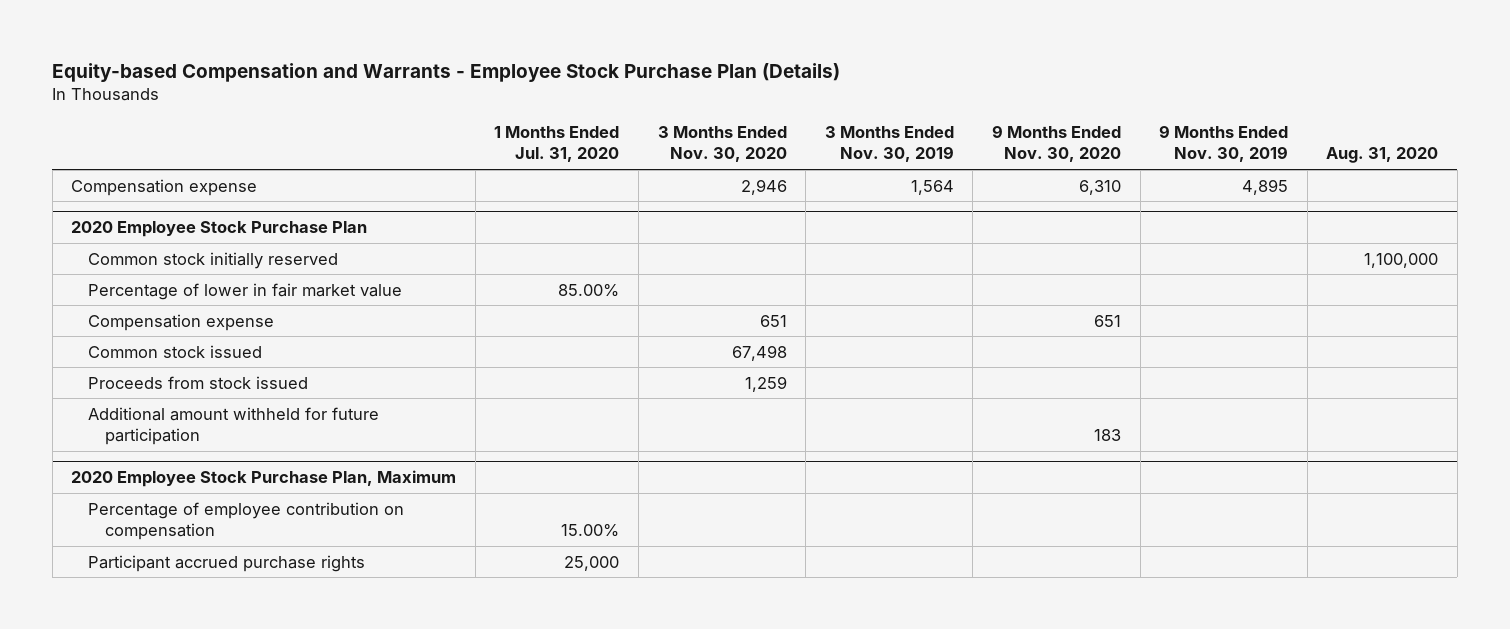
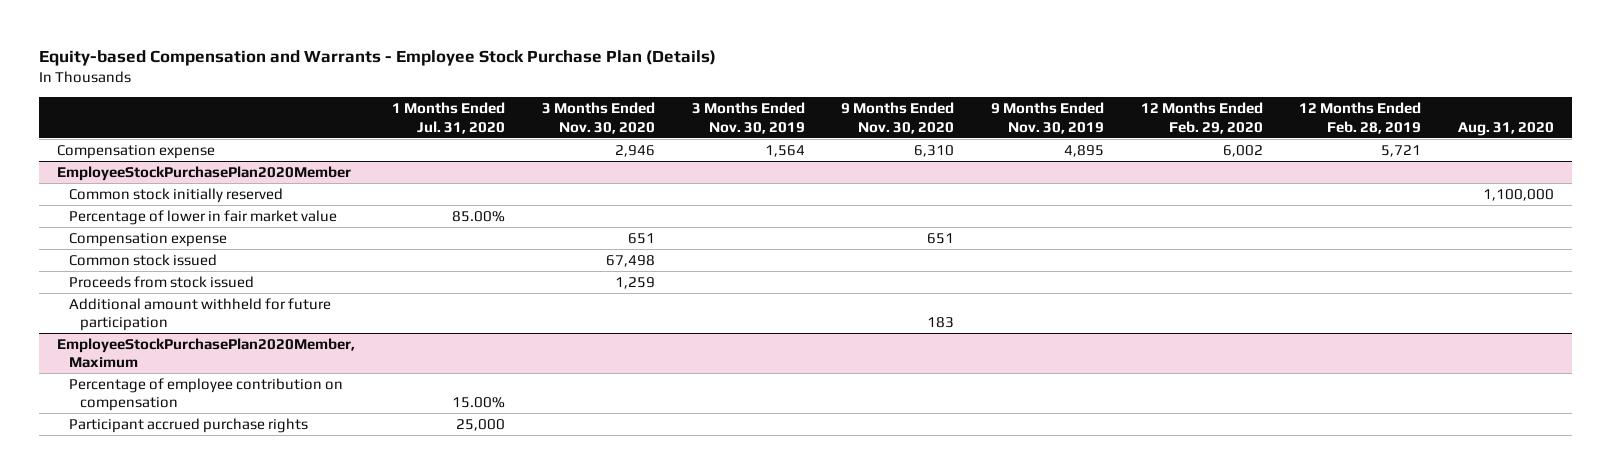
- | 1 Months Ended Jul. 31, 2020 | 3 Months Ended Nov. 30, 2020 | 3 Months Ended Nov. 30, 2019 | 9 Months Ended Nov. 30, 2020 | 9 Months Ended Nov. 30, 2019 | Aug. 31, 2020
+ | 1 Months Ended Jul. 31, 2020 | 3 Months Ended Nov. 30, 2020 | 3 Months Ended Nov. 30, 2019 | 9 Months Ended Nov. 30, 2020 | 9 Months Ended Nov. 30, 2019 | 12 Months Ended Feb. 29, 2020 | 12 Months Ended Feb. 28, 2019 | Aug. 31, 2020
- 2020 Employee Stock Purchase Plan
+ EmployeeStockPurchasePlan2020Member
- 2020 Employee Stock Purchase Plan, Maximum
+ EmployeeStockPurchasePlan2020Member, Maximum

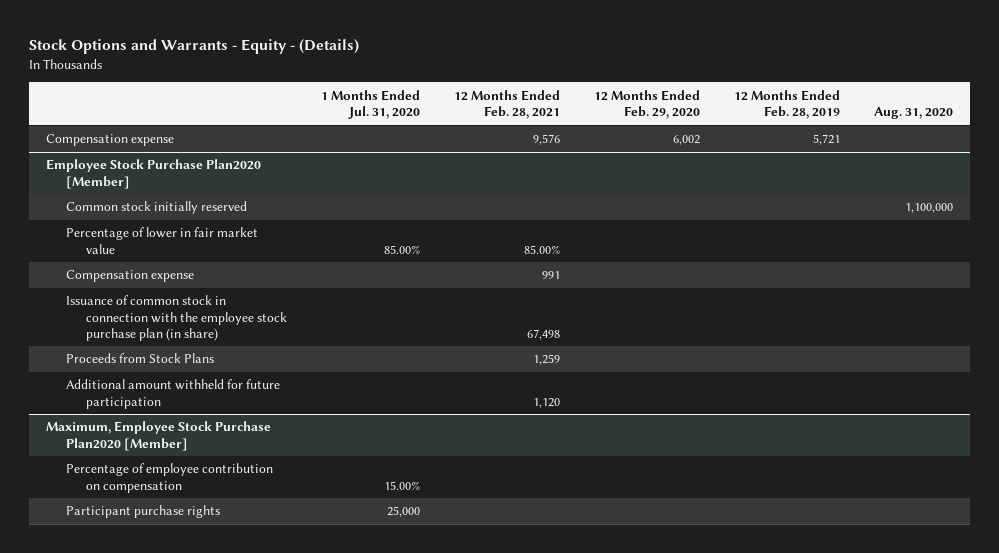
- Equity-based Compensation and Warrants - Employee Stock Purchase Plan (Details)
+ Stock Options and Warrants - Equity - (Details)
- | 1 Months Ended Jul. 31, 2020 | 3 Months Ended Nov. 30, 2020 | 3 Months Ended Nov. 30, 2019 | 9 Months Ended Nov. 30, 2020 | 9 Months Ended Nov. 30, 2019 | 12 Months Ended Feb. 29, 2020 | 12 Months Ended Feb. 28, 2019 | Aug. 31, 2020
+ | 1 Months Ended Jul. 31, 2020 | 12 Months Ended Feb. 28, 2021 | 12 Months Ended Feb. 29, 2020 | 12 Months Ended Feb. 28, 2019 | Aug. 31, 2020
- EmployeeStockPurchasePlan2020Member
+ Employee Stock Purchase Plan2020 [Member]
- Common stock issued | | 67,498 | | | | | |
- Proceeds from stock issued | | 1,259 | | | | | |
+ Issuance of common stock in connection with the employee stock purchase plan (in share) | | 67,498 | | |
+ Proceeds from Stock Plans | | 1,259 | | |
- EmployeeStockPurchasePlan2020Member, Maximum
+ Maximum, Employee Stock Purchase Plan2020 [Member]
- Participant accrued purchase rights | 25,000 | | | | | | |
+ Participant purchase rights | 25,000 | | | |

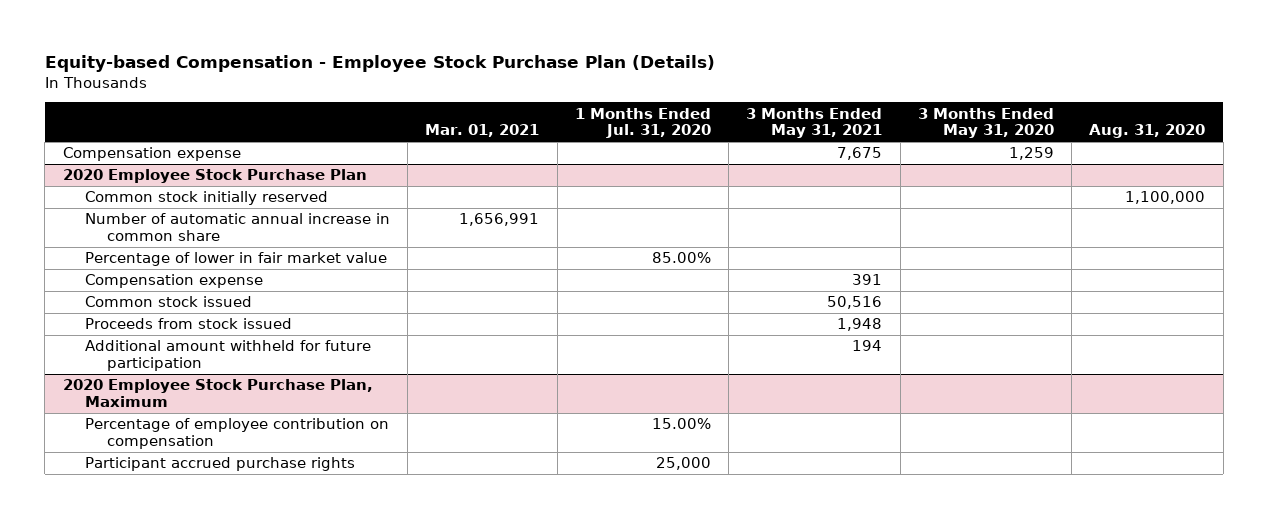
- Stock Options and Warrants - Equity - (Details)
+ Equity-based Compensation - Employee Stock Purchase Plan (Details)
- | 1 Months Ended Jul. 31, 2020 | 12 Months Ended Feb. 28, 2021 | 12 Months Ended Feb. 29, 2020 | 12 Months Ended Feb. 28, 2019 | Aug. 31, 2020
+ | Mar. 01, 2021 | 1 Months Ended Jul. 31, 2020 | 3 Months Ended May 31, 2021 | 3 Months Ended May 31, 2020 | Aug. 31, 2020
- Employee Stock Purchase Plan2020 [Member]
+ 2020 Employee Stock Purchase Plan
+ Number of automatic annual increase in common share | 1,656,991 | | | |
- Issuance of common stock in connection with the employee stock purchase plan (in share) | | 67,498 | | |
- Proceeds from Stock Plans | | 1,259 | | |
+ Common stock issued | | | 50,516 | |
+ Proceeds from stock issued | | | 1,948 | |
- Maximum, Employee Stock Purchase Plan2020 [Member]
+ 2020 Employee Stock Purchase Plan, Maximum
- Participant purchase rights | 25,000 | | | |
+ Participant accrued purchase rights | | 25,000 | | |

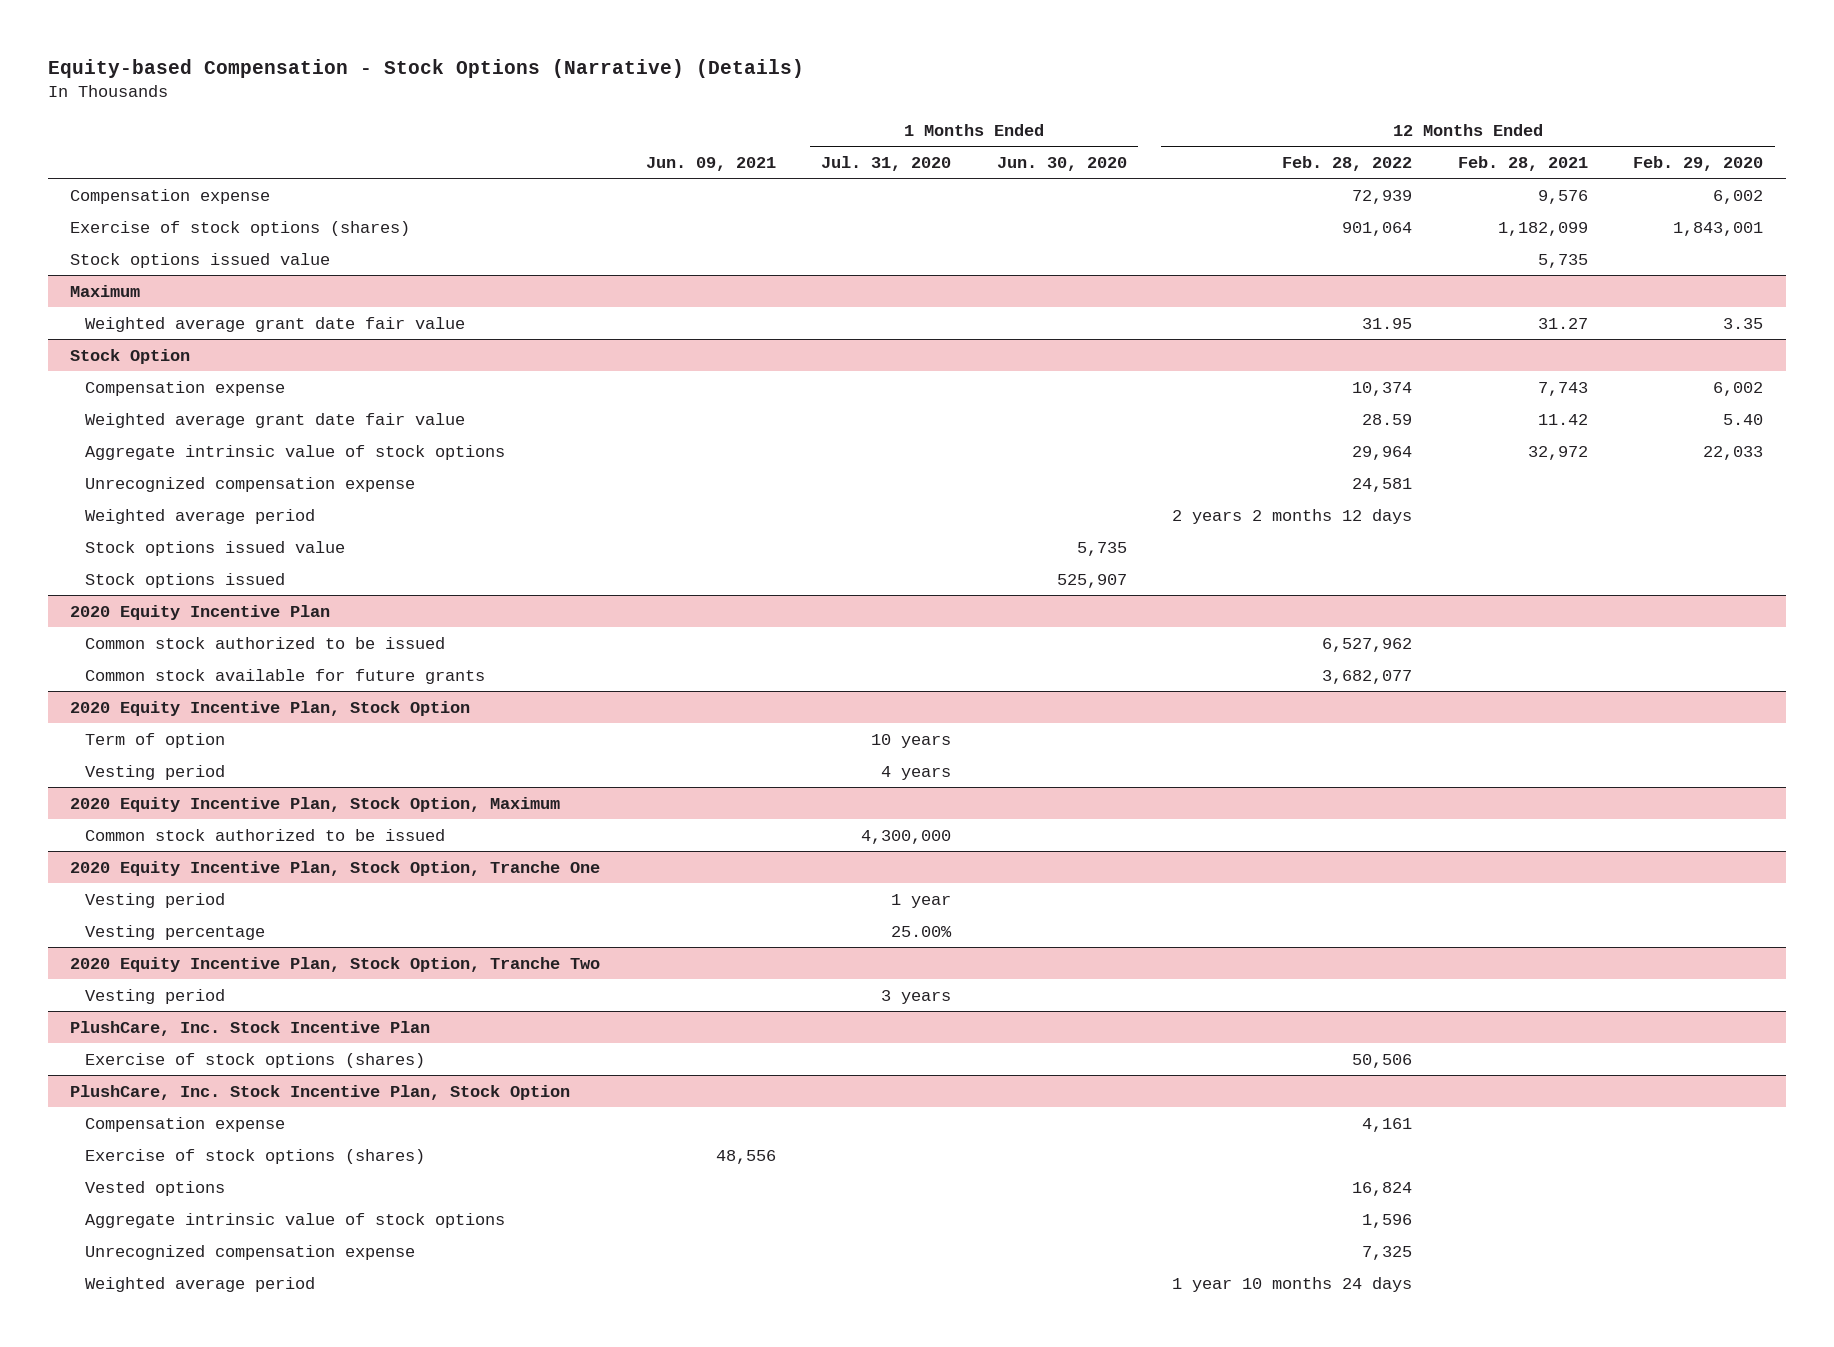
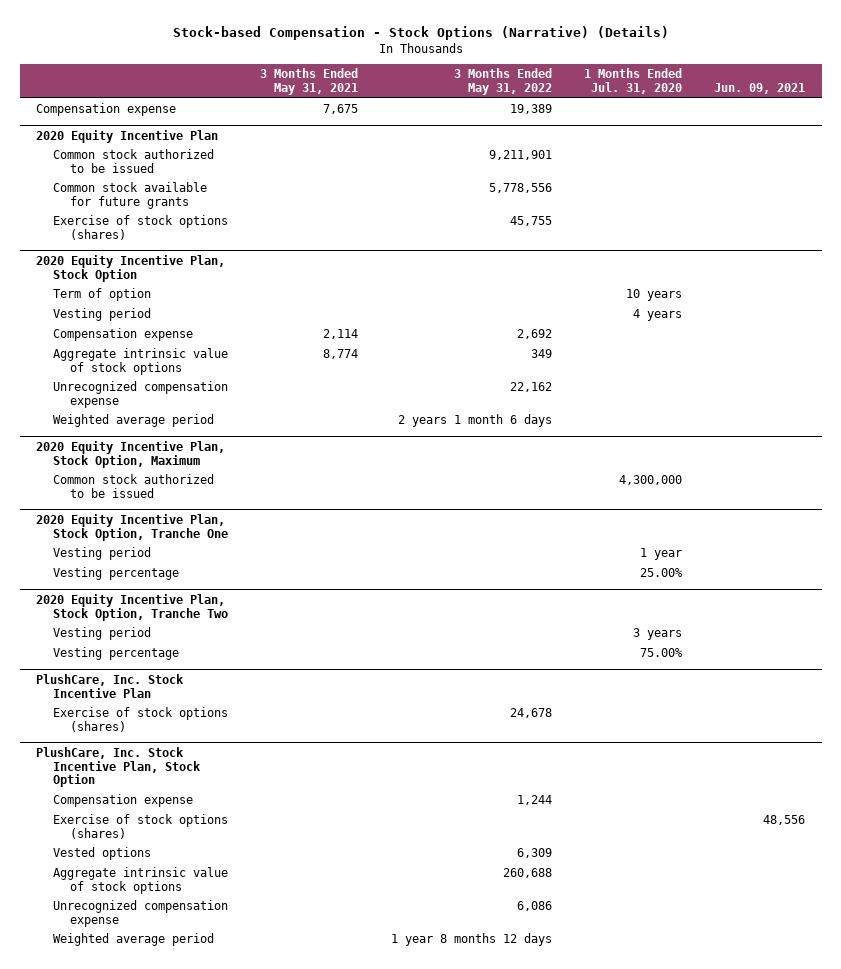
- Equity-based Compensation - Stock Options (Narrative) (Details)
+ Stock-based Compensation - Stock Options (Narrative) (Details)
- | Jun. 09, 2021 | 1 Months Ended Jul. 31, 2020 | 1 Months Ended Jun. 30, 2020 | 12 Months Ended Feb. 28, 2022 | 12 Months Ended Feb. 28, 2021 | 12 Months Ended Feb. 29, 2020
+ | 3 Months Ended May 31, 2021 | 3 Months Ended May 31, 2022 | 1 Months Ended Jul. 31, 2020 | Jun. 09, 2021
- Exercise of stock options (shares) | | | | 901,064 | 1,182,099 | 1,843,001
- Stock options issued value | | | | | 5,735 |
- Maximum
- Weighted average grant date fair value | | | | 31.95 | 31.27 | 3.35
- Stock Option
- Compensation expense | | | | 10,374 | 7,743 | 6,002
- Weighted average grant date fair value | | | | 28.59 | 11.42 | 5.40
- Aggregate intrinsic value of stock options | | | | 29,964 | 32,972 | 22,033
- Unrecognized compensation expense | | | | 24,581 | |
- Weighted average period | | | | 2 years 2 months 12 days | |
- Stock options issued value | | | 5,735 | | |
- Stock options issued | | | 525,907 | | |
@ 2020 Equity Incentive Plan
+ Exercise of stock options (shares) | | 45,755 | |
@ 2020 Equity Incentive Plan, Stock Option
+ Compensation expense | 2,114 | 2,692 | |
+ Aggregate intrinsic value of stock options | 8,774 | 349 | |
+ Unrecognized compensation expense | | 22,162 | |
+ Weighted average period | | 2 years 1 month 6 days | |
@ 2020 Equity Incentive Plan, Stock Option, Tranche Two
+ Vesting percentage | | | 75.00% |

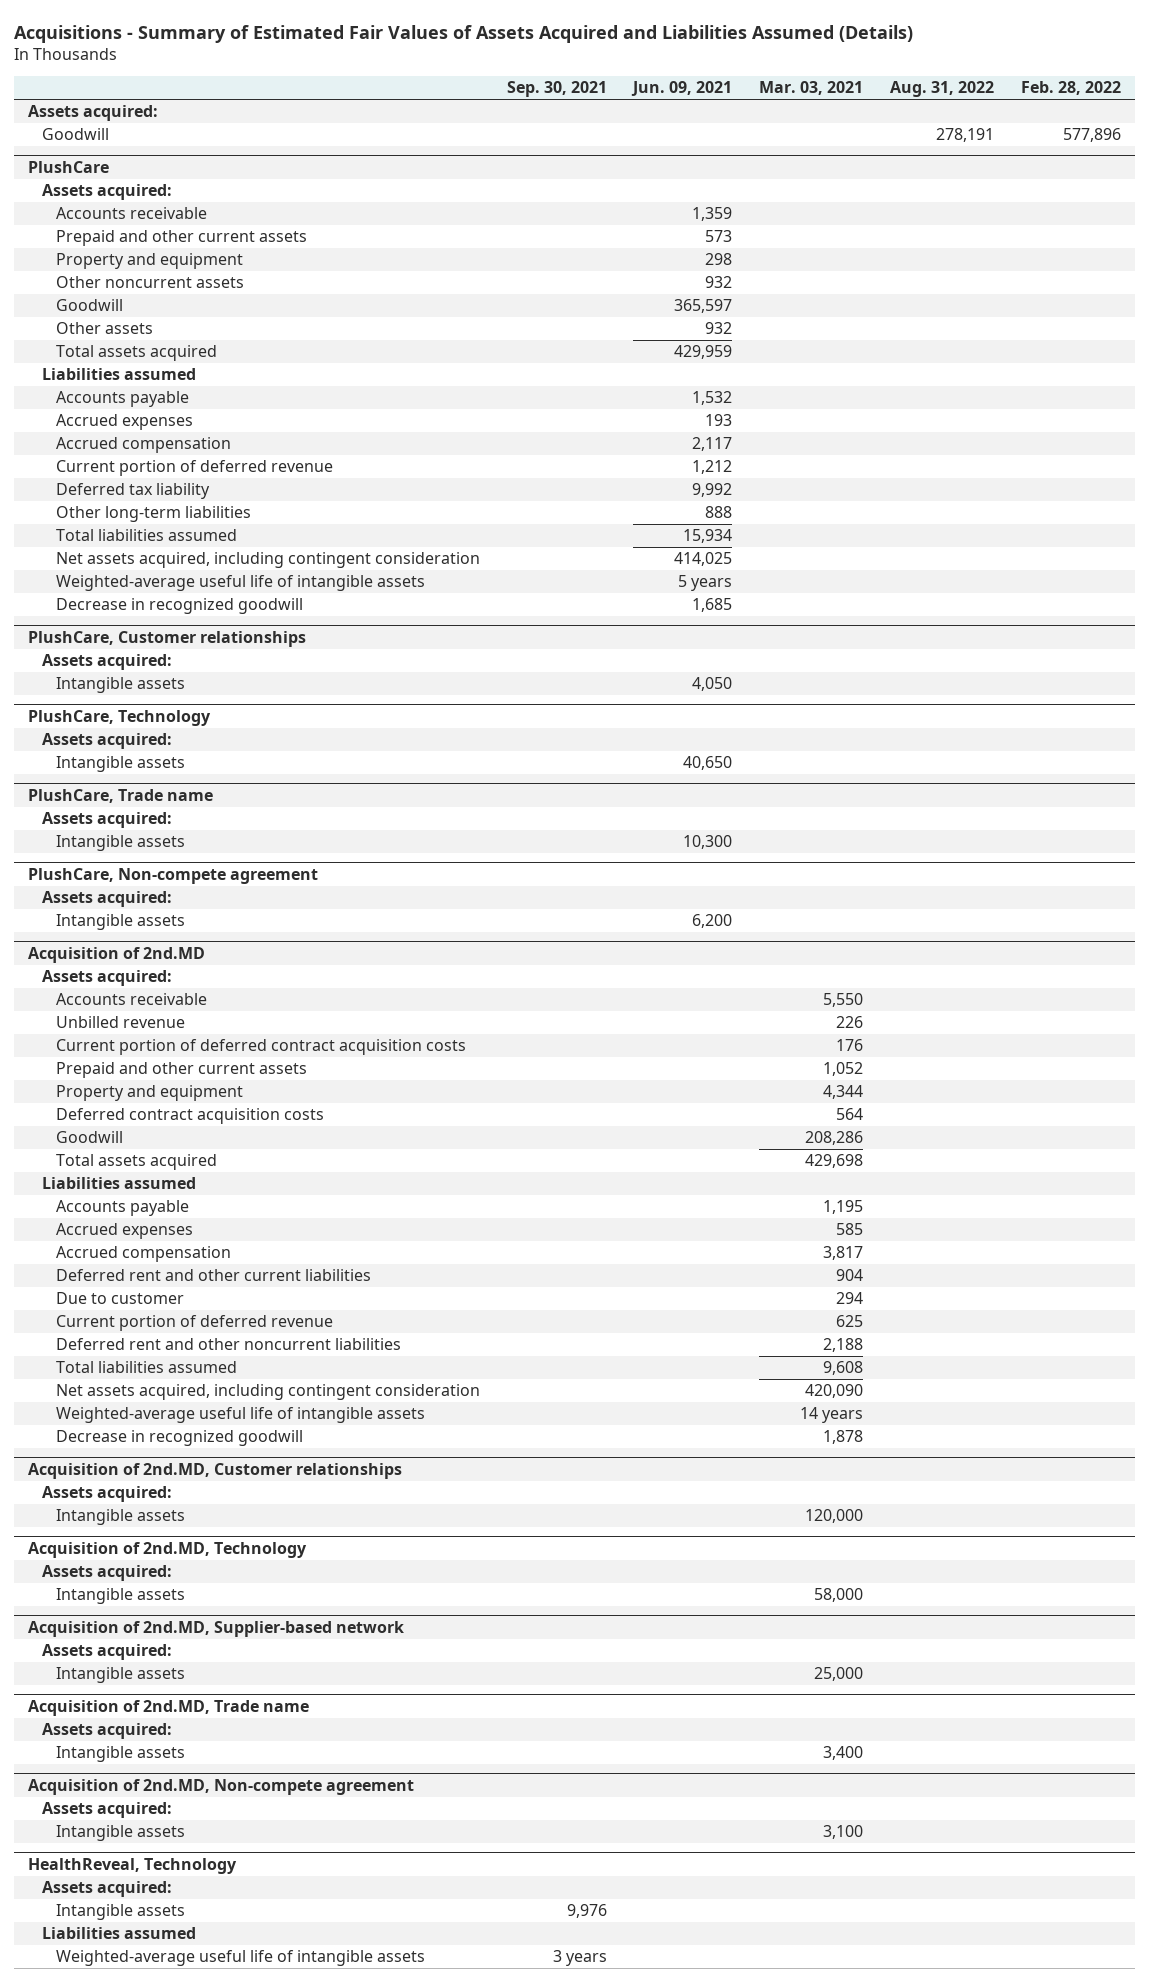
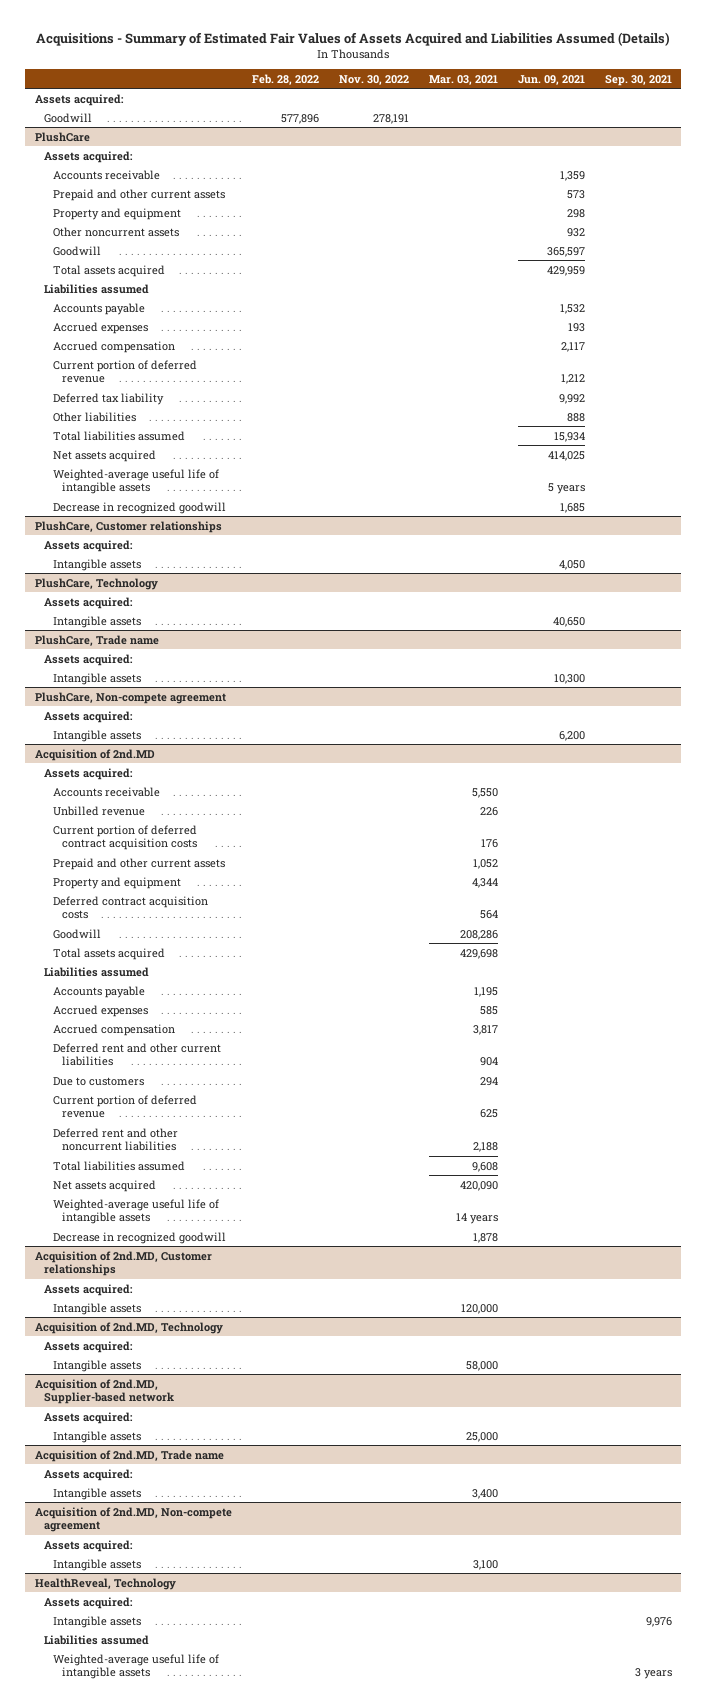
- | Sep. 30, 2021 | Jun. 09, 2021 | Mar. 03, 2021 | Aug. 31, 2022 | Feb. 28, 2022
+ | Feb. 28, 2022 | Nov. 30, 2022 | Mar. 03, 2021 | Jun. 09, 2021 | Sep. 30, 2021
@ PlushCare
- Other assets | | 932 | | |
- Other long-term liabilities | | 888 | | |
+ Other liabilities | | | | 888 |
- Net assets acquired, including contingent consideration | | 414,025 | | |
+ Net assets acquired | | | | 414,025 |
@ Acquisition of 2nd.MD
- Due to customer | | | 294 | |
+ Due to customers | | | 294 | |
- Net assets acquired, including contingent consideration | | | 420,090 | |
+ Net assets acquired | | | 420,090 | |

